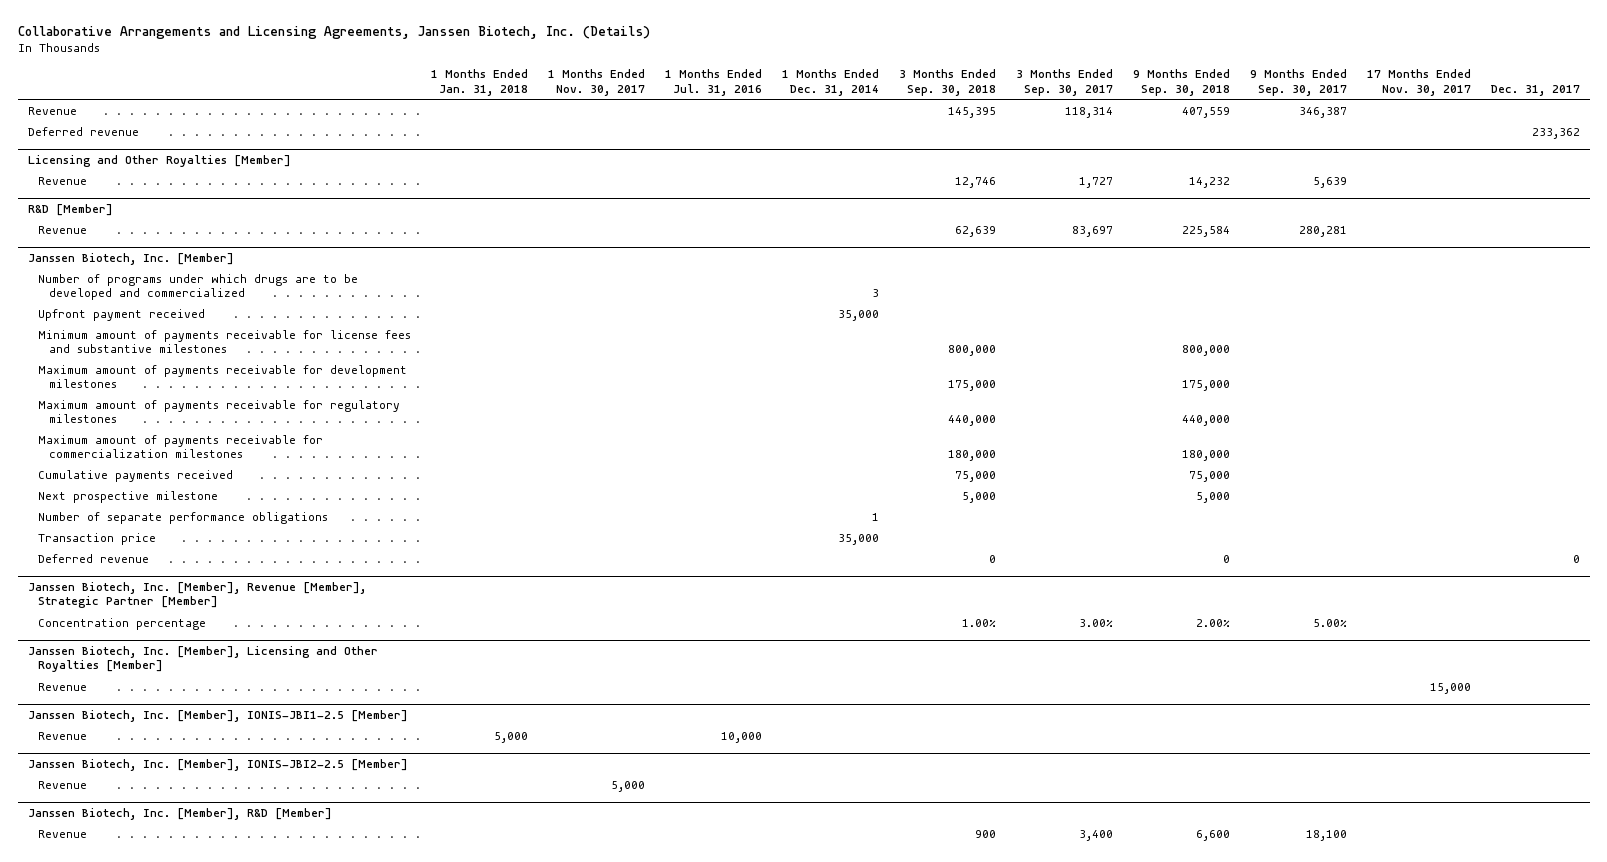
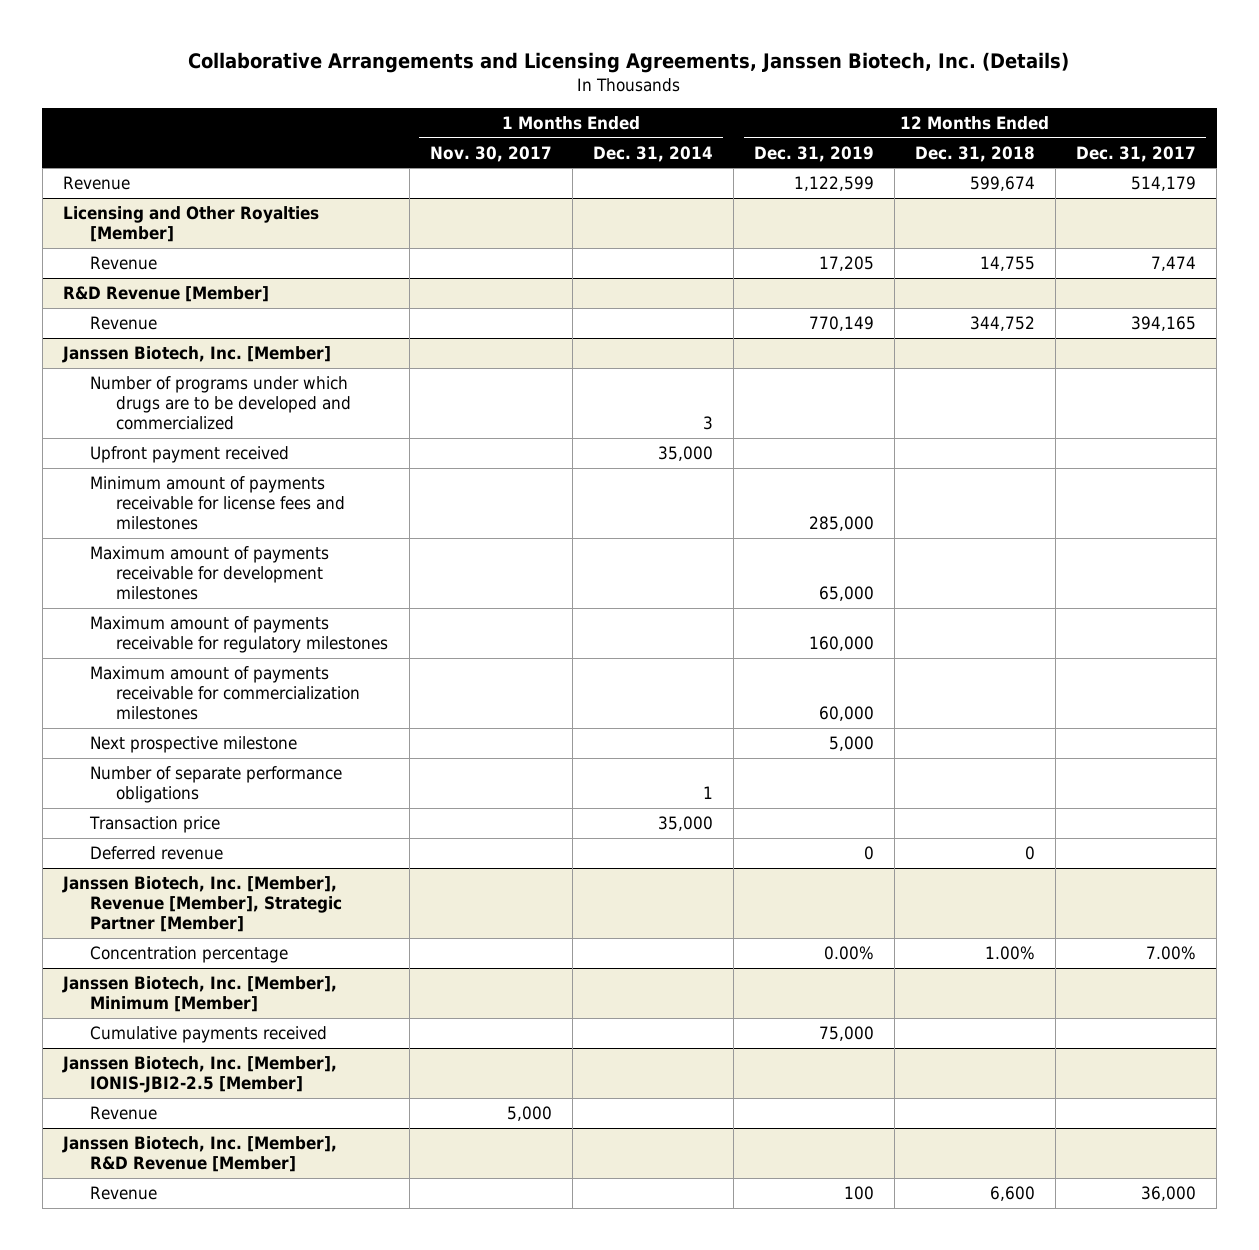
- | 1 Months Ended Jan. 31, 2018 | 1 Months Ended Nov. 30, 2017 | 1 Months Ended Jul. 31, 2016 | 1 Months Ended Dec. 31, 2014 | 3 Months Ended Sep. 30, 2018 | 3 Months Ended Sep. 30, 2017 | 9 Months Ended Sep. 30, 2018 | 9 Months Ended Sep. 30, 2017 | 17 Months Ended Nov. 30, 2017 | Dec. 31, 2017
+ | 1 Months Ended Nov. 30, 2017 | 1 Months Ended Dec. 31, 2014 | 12 Months Ended Dec. 31, 2019 | 12 Months Ended Dec. 31, 2018 | 12 Months Ended Dec. 31, 2017
- Deferred revenue | | | | | | | | | | 233,362
- R&D [Member]
+ R&D Revenue [Member]
@ Janssen Biotech, Inc. [Member]
- Minimum amount of payments receivable for license fees and substantive milestones | | | | | 800,000 | | 800,000 | | |
+ Minimum amount of payments receivable for license fees and milestones | | | 285,000 | |
- Cumulative payments received | | | | | 75,000 | | 75,000 | | |
- Janssen Biotech, Inc. [Member], Licensing and Other Royalties [Member]
- Revenue | | | | | | | | | 15,000 |
- Janssen Biotech, Inc. [Member], IONIS-JBI1-2.5 [Member]
- Revenue | 5,000 | | 10,000 | | | | | | |
+ Janssen Biotech, Inc. [Member], Minimum [Member]
+ Cumulative payments received | | | 75,000 | |
- Janssen Biotech, Inc. [Member], R&D [Member]
+ Janssen Biotech, Inc. [Member], R&D Revenue [Member]

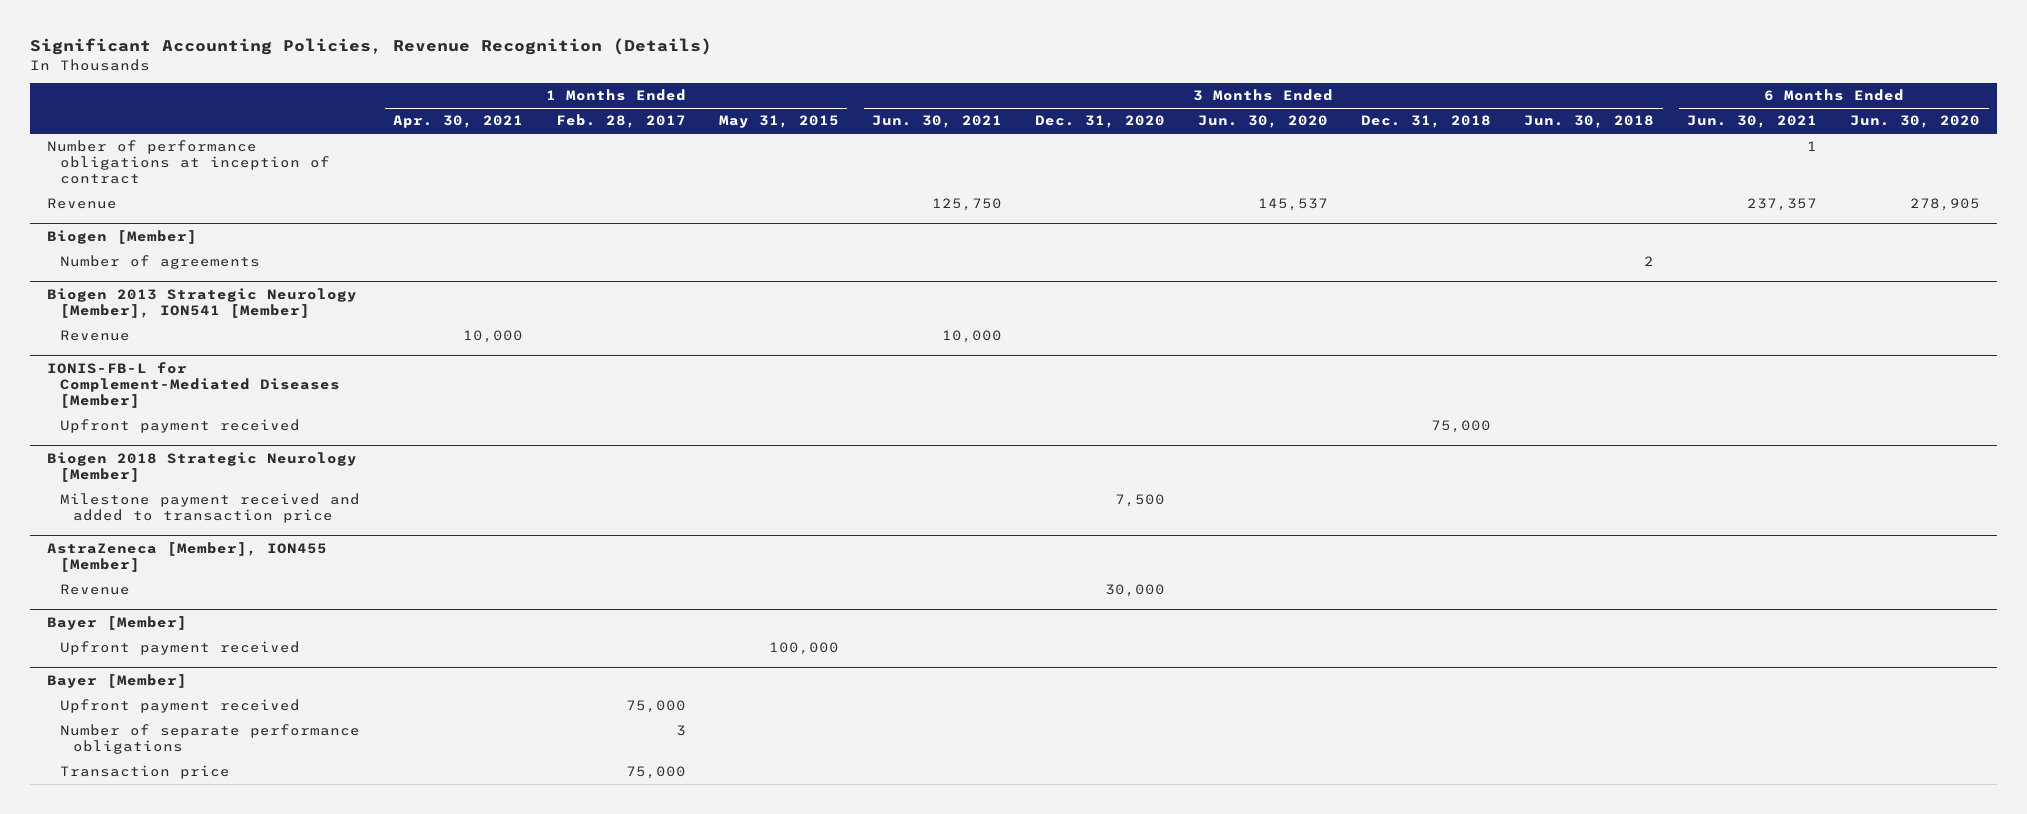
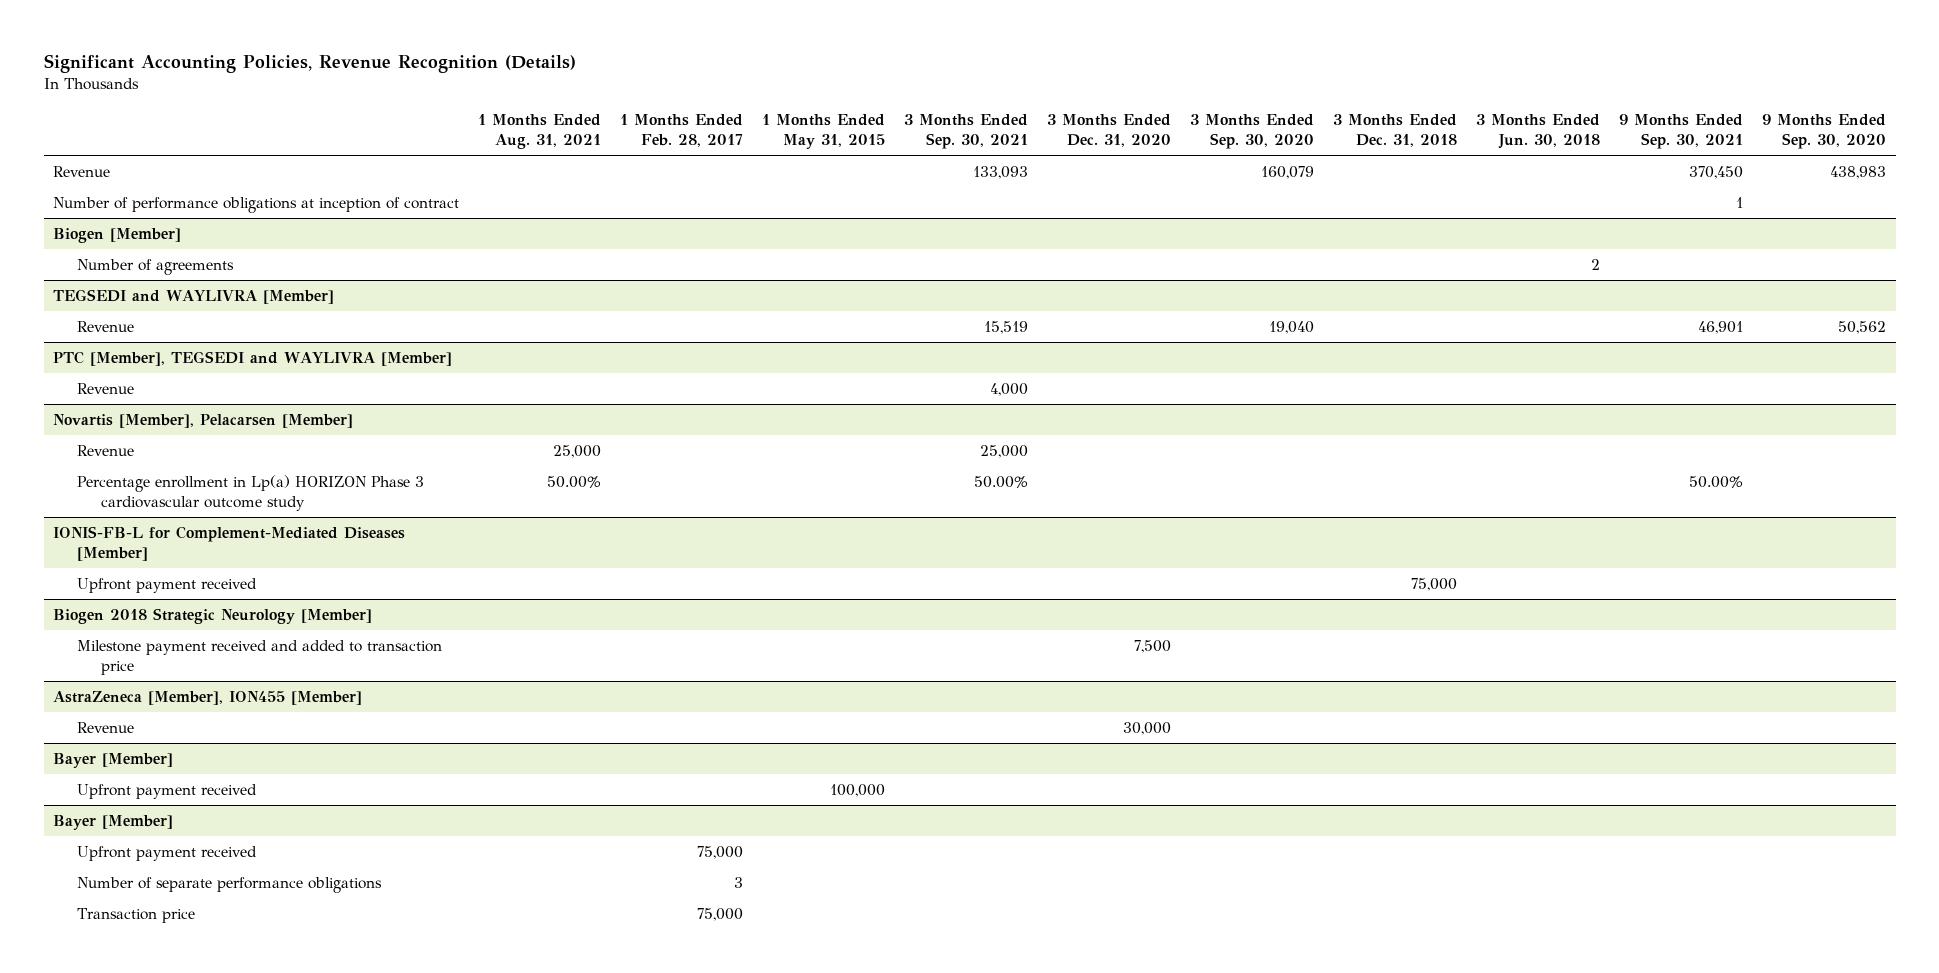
- | 1 Months Ended Apr. 30, 2021 | 1 Months Ended Feb. 28, 2017 | 1 Months Ended May 31, 2015 | 3 Months Ended Jun. 30, 2021 | 3 Months Ended Dec. 31, 2020 | 3 Months Ended Jun. 30, 2020 | 3 Months Ended Dec. 31, 2018 | 3 Months Ended Jun. 30, 2018 | 6 Months Ended Jun. 30, 2021 | 6 Months Ended Jun. 30, 2020
+ | 1 Months Ended Aug. 31, 2021 | 1 Months Ended Feb. 28, 2017 | 1 Months Ended May 31, 2015 | 3 Months Ended Sep. 30, 2021 | 3 Months Ended Dec. 31, 2020 | 3 Months Ended Sep. 30, 2020 | 3 Months Ended Dec. 31, 2018 | 3 Months Ended Jun. 30, 2018 | 9 Months Ended Sep. 30, 2021 | 9 Months Ended Sep. 30, 2020
moved down: Number of performance obligations at inception of contract | | | | | | | | | 1 |
- Biogen 2013 Strategic Neurology [Member], ION541 [Member]
- Revenue | 10,000 | | | 10,000 | | | | | |
+ TEGSEDI and WAYLIVRA [Member]
+ Revenue | | | | 15,519 | | 19,040 | | | 46,901 | 50,562
+ PTC [Member], TEGSEDI and WAYLIVRA [Member]
+ Revenue | | | | 4,000 | | | | | |
+ Novartis [Member], Pelacarsen [Member]
+ Revenue | 25,000 | | | 25,000 | | | | | |
+ Percentage enrollment in Lp(a) HORIZON Phase 3 cardiovascular outcome study | 50.00% | | | 50.00% | | | | | 50.00% |

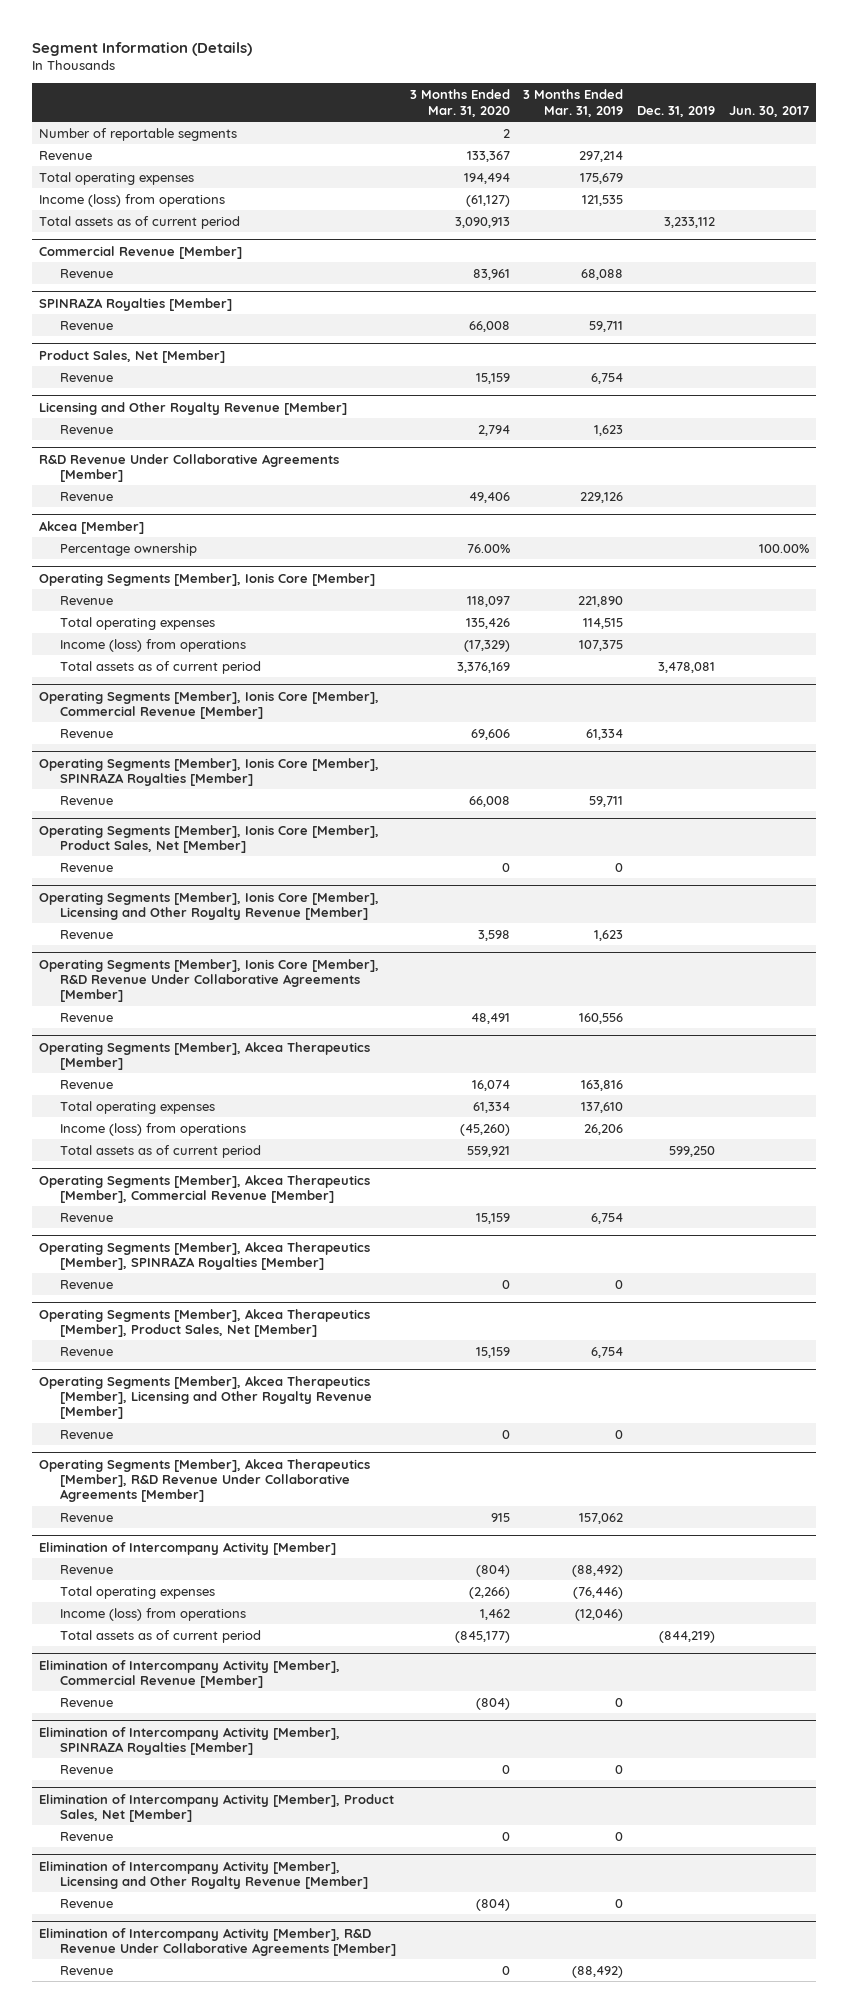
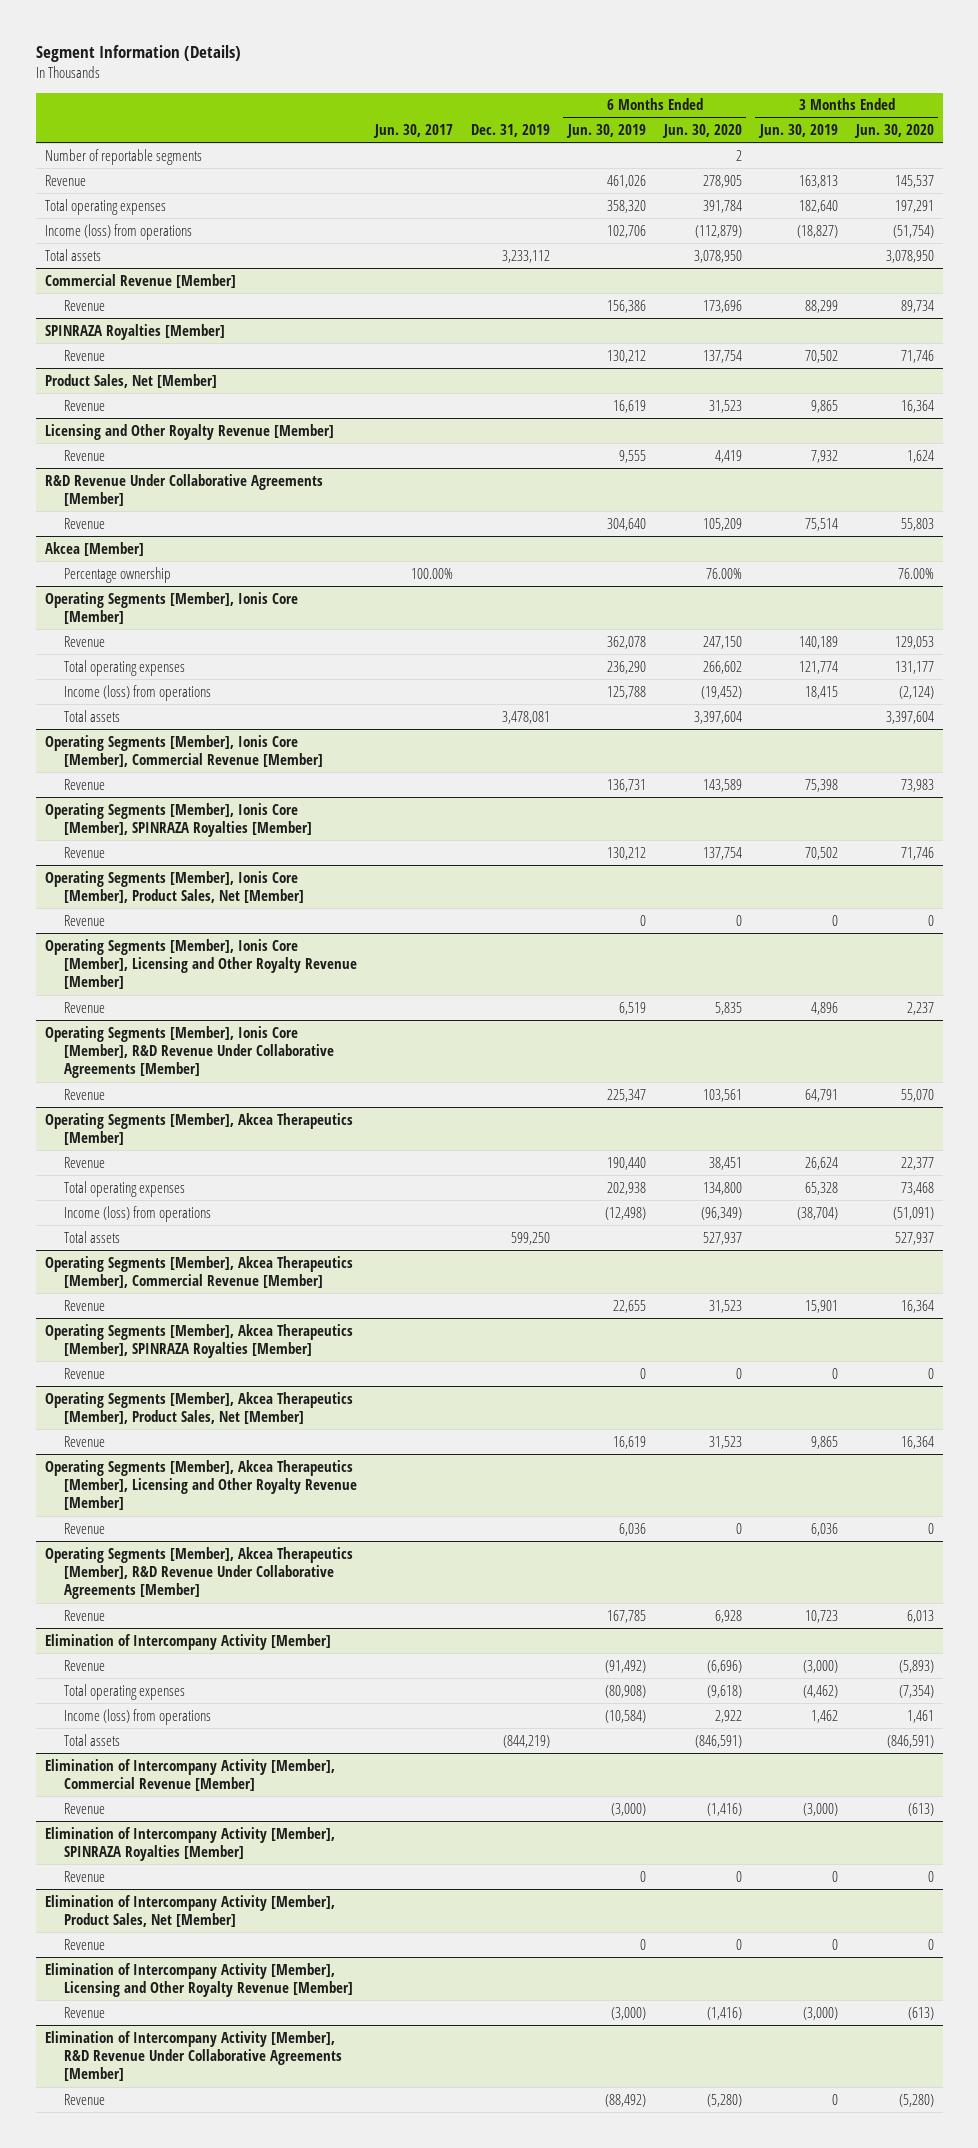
- | 3 Months Ended Mar. 31, 2020 | 3 Months Ended Mar. 31, 2019 | Dec. 31, 2019 | Jun. 30, 2017
+ | Jun. 30, 2017 | Dec. 31, 2019 | 6 Months Ended Jun. 30, 2019 | 6 Months Ended Jun. 30, 2020 | 3 Months Ended Jun. 30, 2019 | 3 Months Ended Jun. 30, 2020
- Total assets as of current period | 3,090,913 | | 3,233,112 |
+ Total assets | | 3,233,112 | | 3,078,950 | | 3,078,950
@ Operating Segments [Member], Ionis Core [Member]
- Total assets as of current period | 3,376,169 | | 3,478,081 |
+ Total assets | | 3,478,081 | | 3,397,604 | | 3,397,604
@ Operating Segments [Member], Akcea Therapeutics [Member]
- Total assets as of current period | 559,921 | | 599,250 |
+ Total assets | | 599,250 | | 527,937 | | 527,937
@ Elimination of Intercompany Activity [Member]
- Total assets as of current period | (845,177) | | (844,219) |
+ Total assets | | (844,219) | | (846,591) | | (846,591)

